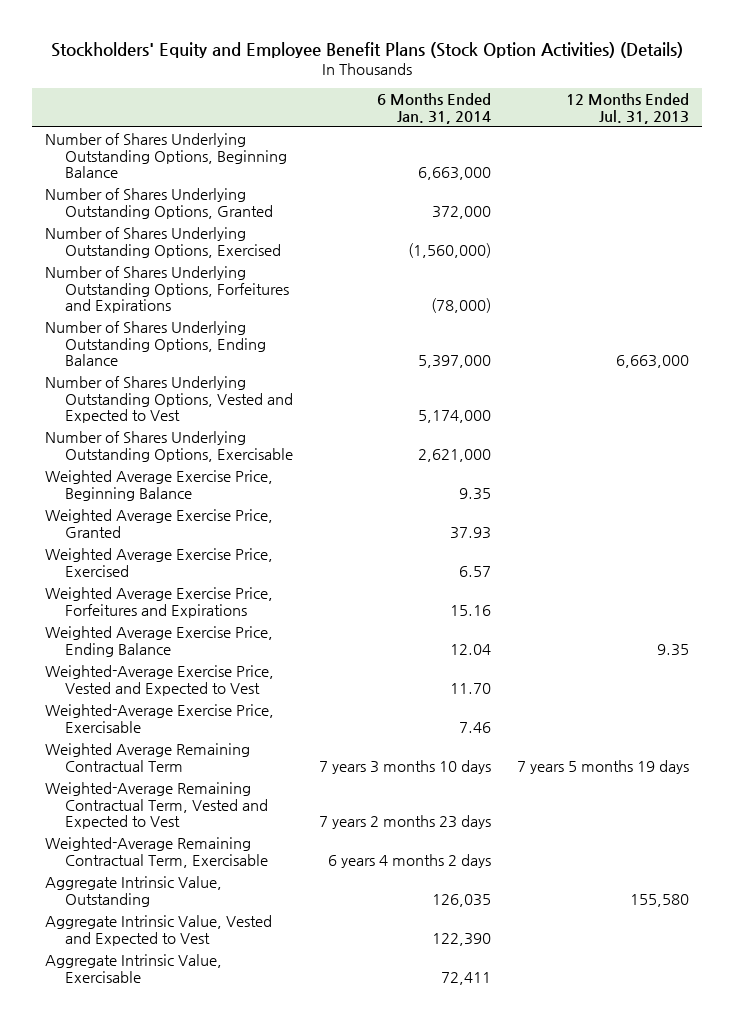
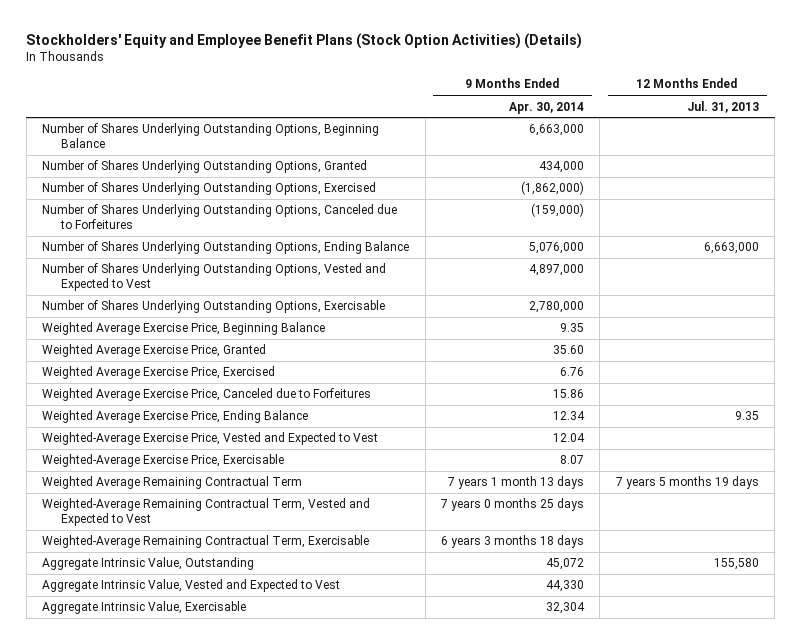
- | 6 Months Ended Jan. 31, 2014 | 12 Months Ended Jul. 31, 2013
+ | 9 Months Ended Apr. 30, 2014 | 12 Months Ended Jul. 31, 2013
- Number of Shares Underlying Outstanding Options, Forfeitures and Expirations | (78,000) |
+ Number of Shares Underlying Outstanding Options, Canceled due to Forfeitures | (159,000) |
- Weighted Average Exercise Price, Forfeitures and Expirations | 15.16 |
+ Weighted Average Exercise Price, Canceled due to Forfeitures | 15.86 |

